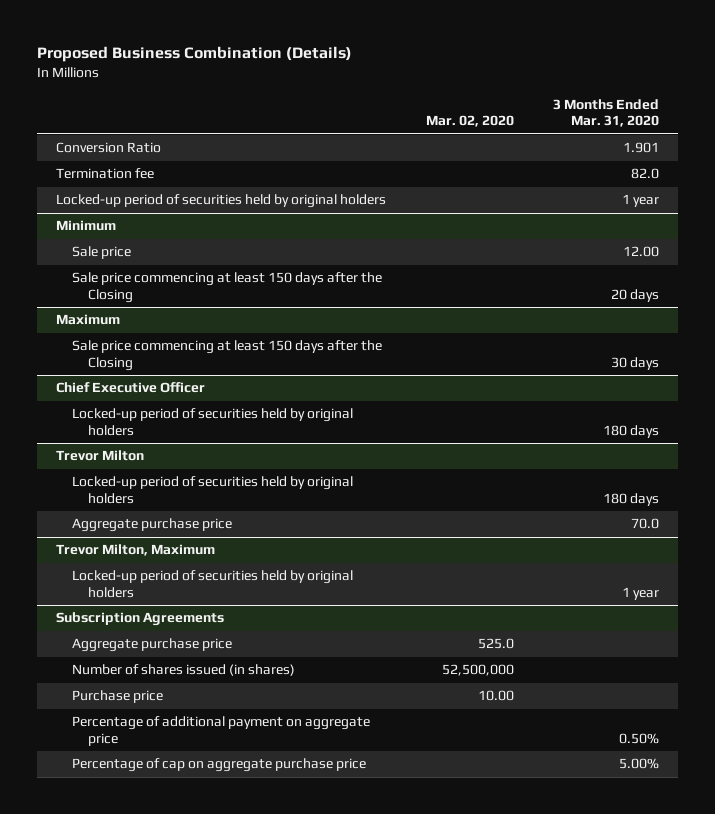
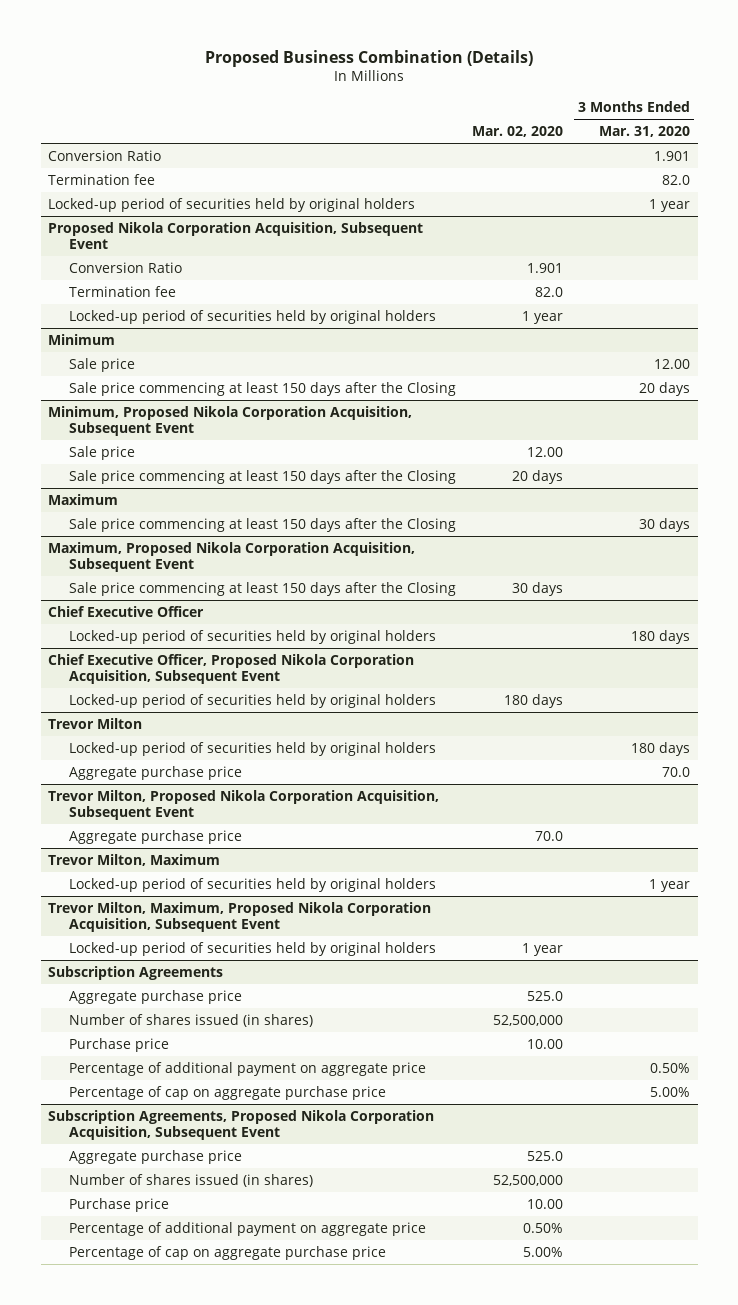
+ Proposed Nikola Corporation Acquisition, Subsequent Event
+ Conversion Ratio | 1.901 |
+ Termination fee | 82.0 |
+ Locked-up period of securities held by original holders | 1 year |
+ Minimum, Proposed Nikola Corporation Acquisition, Subsequent Event
+ Sale price | 12.00 |
+ Sale price commencing at least 150 days after the Closing | 20 days |
+ Maximum, Proposed Nikola Corporation Acquisition, Subsequent Event
+ Sale price commencing at least 150 days after the Closing | 30 days |
+ Chief Executive Officer, Proposed Nikola Corporation Acquisition, Subsequent Event
+ Locked-up period of securities held by original holders | 180 days |
+ Trevor Milton, Proposed Nikola Corporation Acquisition, Subsequent Event
+ Aggregate purchase price | 70.0 |
+ Trevor Milton, Maximum, Proposed Nikola Corporation Acquisition, Subsequent Event
+ Locked-up period of securities held by original holders | 1 year |
+ Subscription Agreements, Proposed Nikola Corporation Acquisition, Subsequent Event
+ Aggregate purchase price | 525.0 |
+ Number of shares issued (in shares) | 52,500,000 |
+ Purchase price | 10.00 |
+ Percentage of additional payment on aggregate price | 0.50% |
+ Percentage of cap on aggregate purchase price | 5.00% |

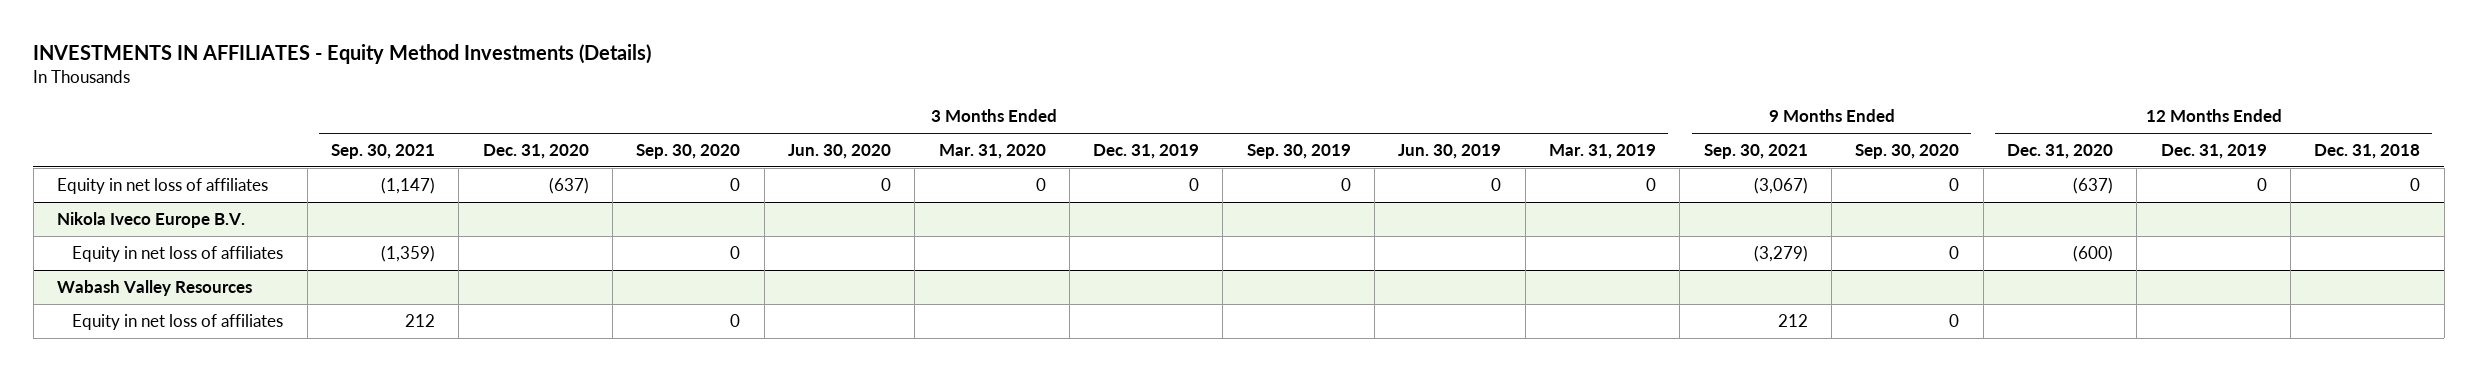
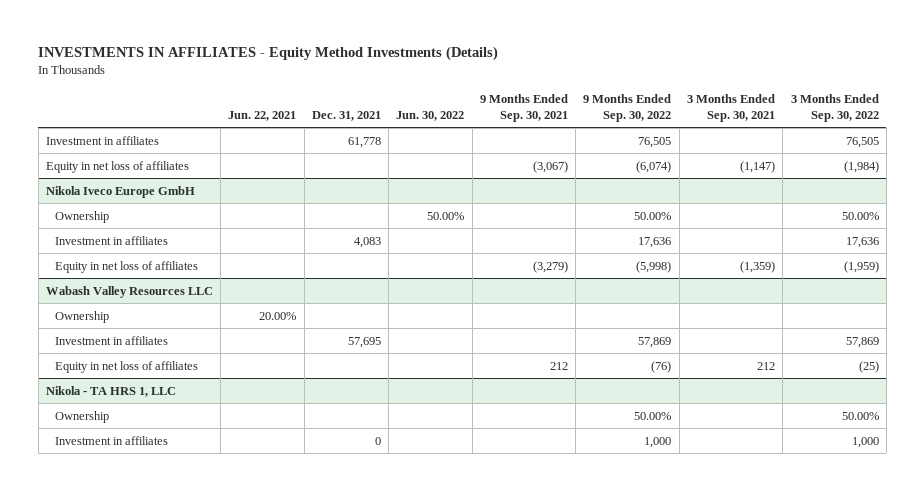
- | 3 Months Ended Sep. 30, 2021 | 3 Months Ended Dec. 31, 2020 | 3 Months Ended Sep. 30, 2020 | 3 Months Ended Jun. 30, 2020 | 3 Months Ended Mar. 31, 2020 | 3 Months Ended Dec. 31, 2019 | 3 Months Ended Sep. 30, 2019 | 3 Months Ended Jun. 30, 2019 | 3 Months Ended Mar. 31, 2019 | 9 Months Ended Sep. 30, 2021 | 9 Months Ended Sep. 30, 2020 | 12 Months Ended Dec. 31, 2020 | 12 Months Ended Dec. 31, 2019 | 12 Months Ended Dec. 31, 2018
+ | Jun. 22, 2021 | Dec. 31, 2021 | Jun. 30, 2022 | 9 Months Ended Sep. 30, 2021 | 9 Months Ended Sep. 30, 2022 | 3 Months Ended Sep. 30, 2021 | 3 Months Ended Sep. 30, 2022
+ Investment in affiliates | | 61,778 | | | 76,505 | | 76,505
- Nikola Iveco Europe B.V.
+ Nikola Iveco Europe GmbH
+ Ownership | | | 50.00% | | 50.00% | | 50.00%
+ Investment in affiliates | | 4,083 | | | 17,636 | | 17,636
- Wabash Valley Resources
+ Wabash Valley Resources LLC
+ Ownership | 20.00% | | | | | |
+ Investment in affiliates | | 57,695 | | | 57,869 | | 57,869
+ Nikola - TA HRS 1, LLC
+ Ownership | | | | | 50.00% | | 50.00%
+ Investment in affiliates | | 0 | | | 1,000 | | 1,000

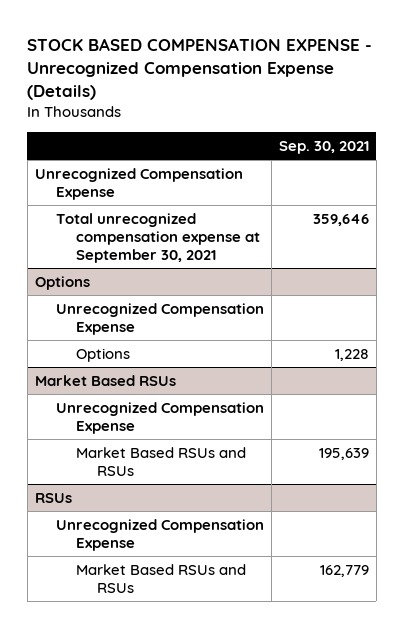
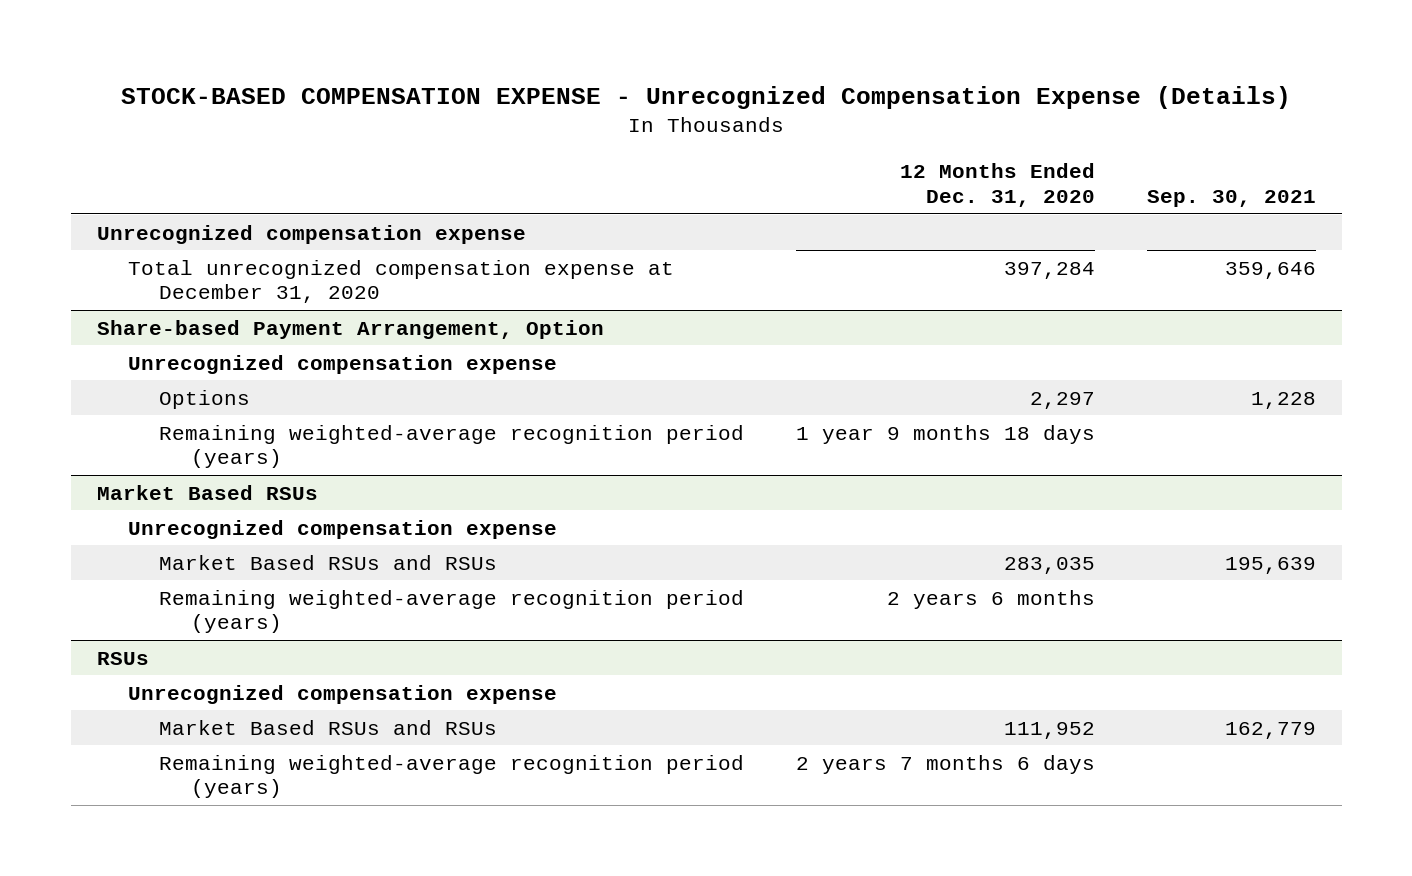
- STOCK BASED COMPENSATION EXPENSE - Unrecognized Compensation Expense (Details)
+ STOCK-BASED COMPENSATION EXPENSE - Unrecognized Compensation Expense (Details)
- | Sep. 30, 2021
+ | 12 Months Ended Dec. 31, 2020 | Sep. 30, 2021
- Unrecognized Compensation Expense
- Total unrecognized compensation expense at September 30, 2021 | 359,646
- Options
- Unrecognized Compensation Expense
+ Unrecognized compensation expense
+ Total unrecognized compensation expense at December 31, 2020 | 397,284 | 359,646
+ Share-based Payment Arrangement, Option
+ Unrecognized compensation expense
+ Remaining weighted-average recognition period (years) | 1 year 9 months 18 days |
@ Market Based RSUs
- Unrecognized Compensation Expense
+ Unrecognized compensation expense
+ Remaining weighted-average recognition period (years) | 2 years 6 months |
@ RSUs
- Unrecognized Compensation Expense
+ Unrecognized compensation expense
+ Remaining weighted-average recognition period (years) | 2 years 7 months 6 days |

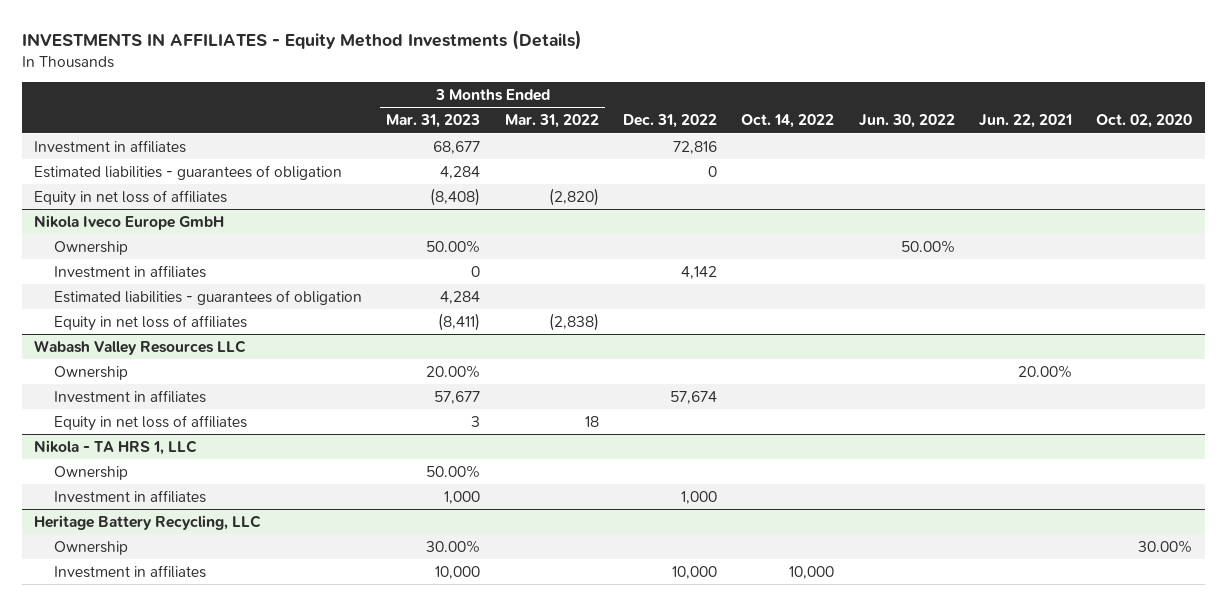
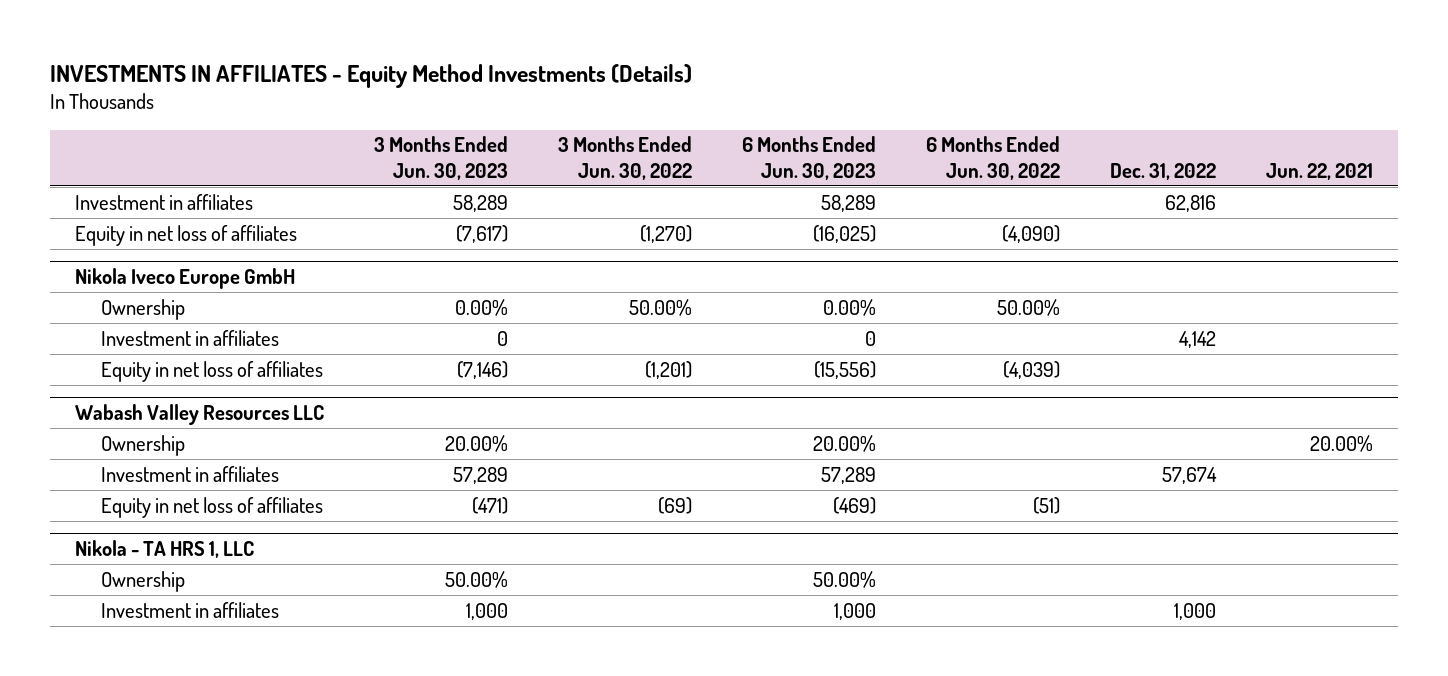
- | 3 Months Ended Mar. 31, 2023 | 3 Months Ended Mar. 31, 2022 | Dec. 31, 2022 | Oct. 14, 2022 | Jun. 30, 2022 | Jun. 22, 2021 | Oct. 02, 2020
+ | 3 Months Ended Jun. 30, 2023 | 3 Months Ended Jun. 30, 2022 | 6 Months Ended Jun. 30, 2023 | 6 Months Ended Jun. 30, 2022 | Dec. 31, 2022 | Jun. 22, 2021
- Investment in affiliates | 68,677 | | 72,816 | | | |
- Estimated liabilities - guarantees of obligation | 4,284 | | 0 | | | |
+ Investment in affiliates | 58,289 | | 58,289 | | 62,816 |
@ Nikola Iveco Europe GmbH
- Estimated liabilities - guarantees of obligation | 4,284 | | | | | |
- Heritage Battery Recycling, LLC
- Ownership | 30.00% | | | | | | 30.00%
- Investment in affiliates | 10,000 | | 10,000 | 10,000 | | |

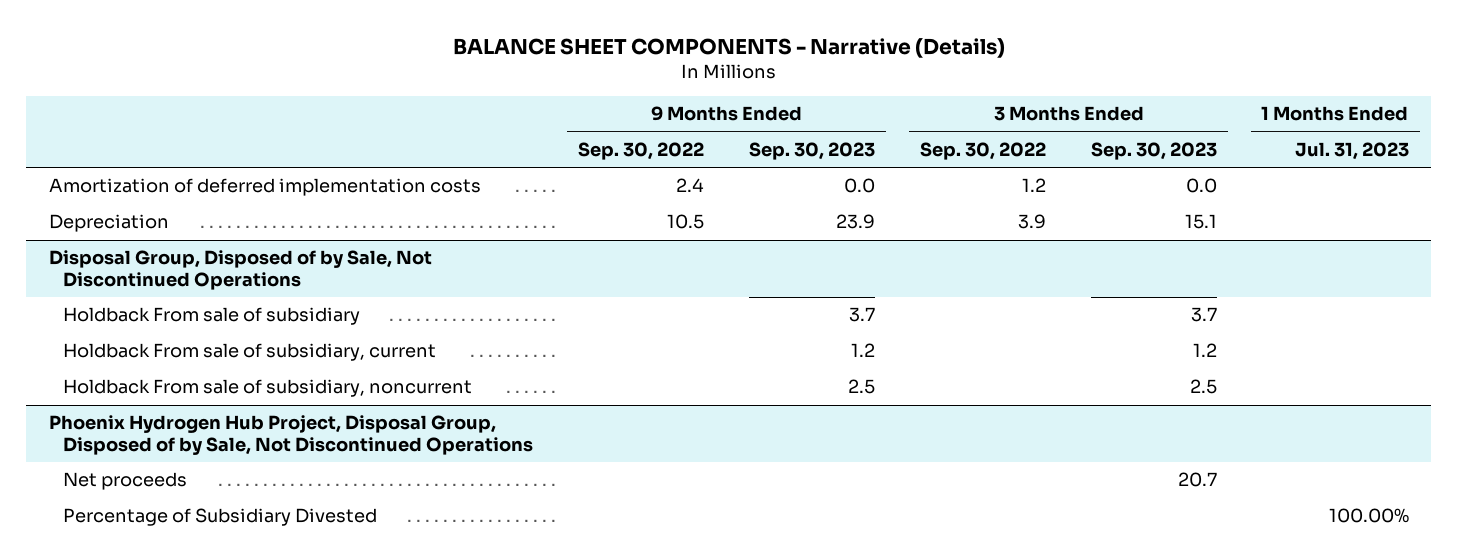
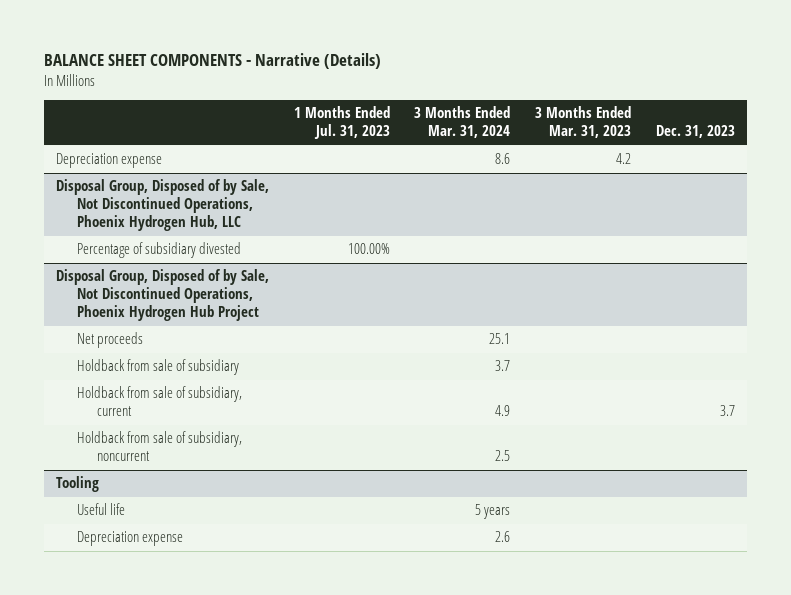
- | 9 Months Ended Sep. 30, 2022 | 9 Months Ended Sep. 30, 2023 | 3 Months Ended Sep. 30, 2022 | 3 Months Ended Sep. 30, 2023 | 1 Months Ended Jul. 31, 2023
+ | 1 Months Ended Jul. 31, 2023 | 3 Months Ended Mar. 31, 2024 | 3 Months Ended Mar. 31, 2023 | Dec. 31, 2023
- Amortization of deferred implementation costs | 2.4 | 0.0 | 1.2 | 0.0 |
- Depreciation | 10.5 | 23.9 | 3.9 | 15.1 |
- Disposal Group, Disposed of by Sale, Not Discontinued Operations
- Holdback From sale of subsidiary | | 3.7 | | 3.7 |
- Holdback From sale of subsidiary, current | | 1.2 | | 1.2 |
- Holdback From sale of subsidiary, noncurrent | | 2.5 | | 2.5 |
- Phoenix Hydrogen Hub Project, Disposal Group, Disposed of by Sale, Not Discontinued Operations
+ Depreciation expense | | 8.6 | 4.2 |
+ Disposal Group, Disposed of by Sale, Not Discontinued Operations, Phoenix Hydrogen Hub, LLC
+ Percentage of subsidiary divested | 100.00% | | |
+ Disposal Group, Disposed of by Sale, Not Discontinued Operations, Phoenix Hydrogen Hub Project
- Percentage of Subsidiary Divested | | | | | 100.00%
+ Holdback from sale of subsidiary | | 3.7 | |
+ Holdback from sale of subsidiary, current | | 4.9 | | 3.7
+ Holdback from sale of subsidiary, noncurrent | | 2.5 | |
+ Tooling
+ Useful life | | 5 years | |
+ Depreciation expense | | 2.6 | |

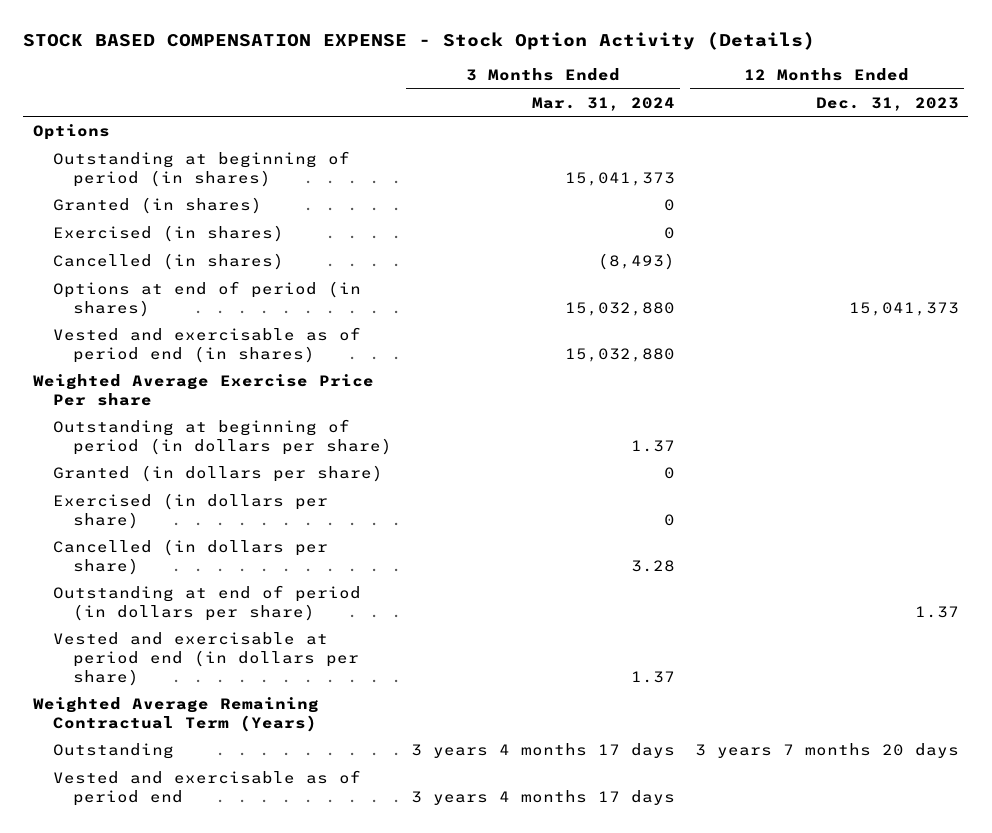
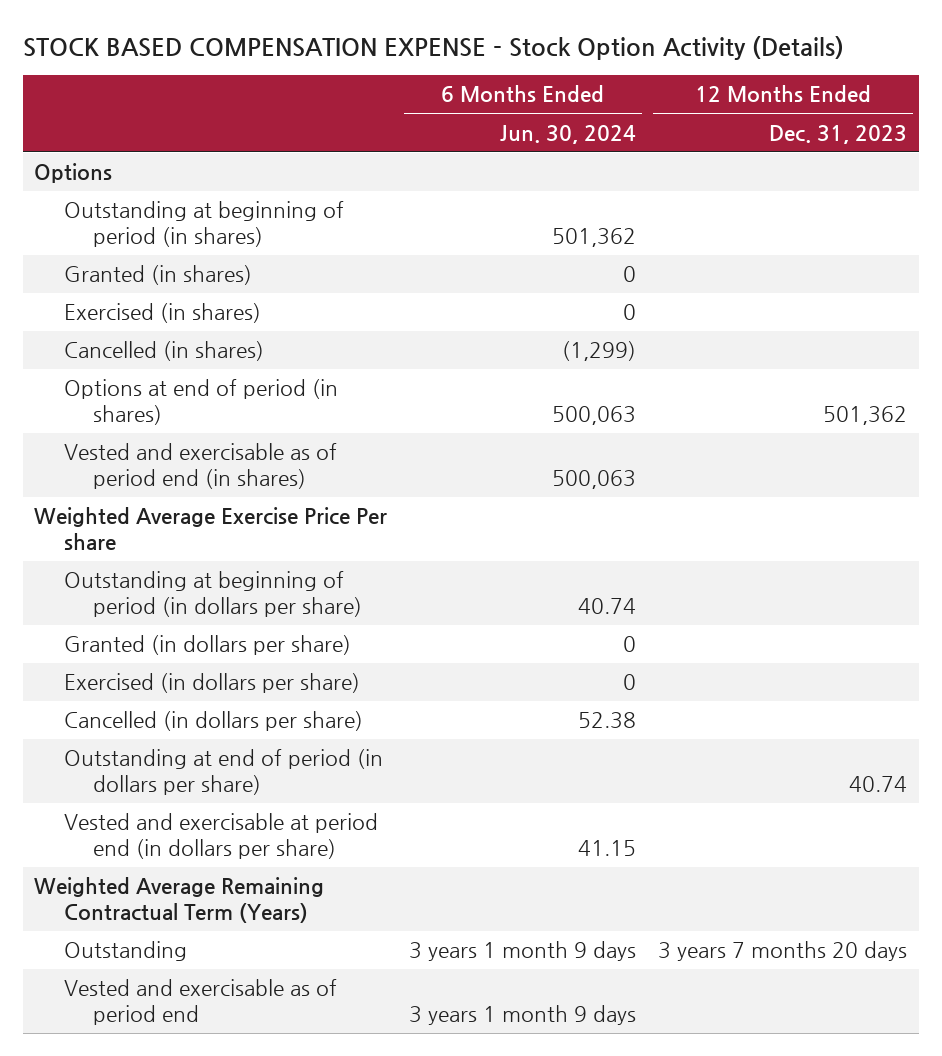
- | 3 Months Ended Mar. 31, 2024 | 12 Months Ended Dec. 31, 2023
+ | 6 Months Ended Jun. 30, 2024 | 12 Months Ended Dec. 31, 2023
- Options at end of period (in shares) | 15,032,880 | 15,041,373
+ Options at end of period (in shares) | 500,063 | 501,362
- Outstanding at end of period (in dollars per share) | | 1.37
+ Outstanding at end of period (in dollars per share) | | 40.74

